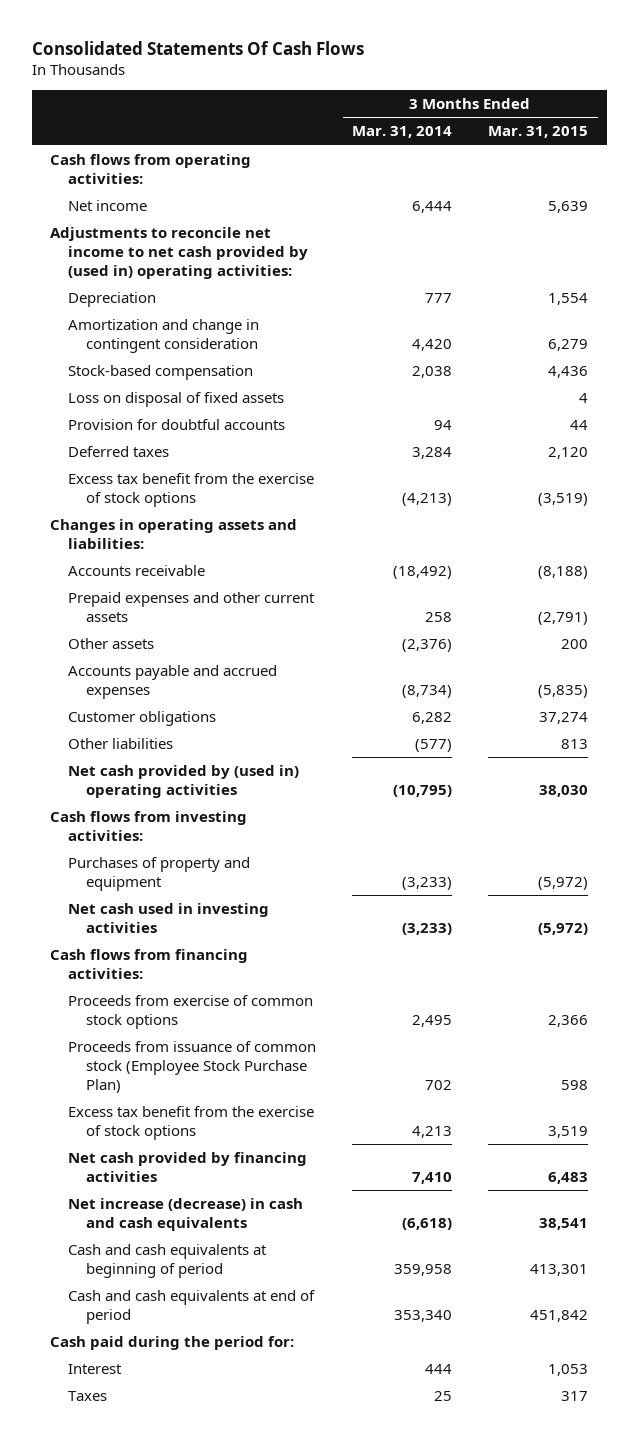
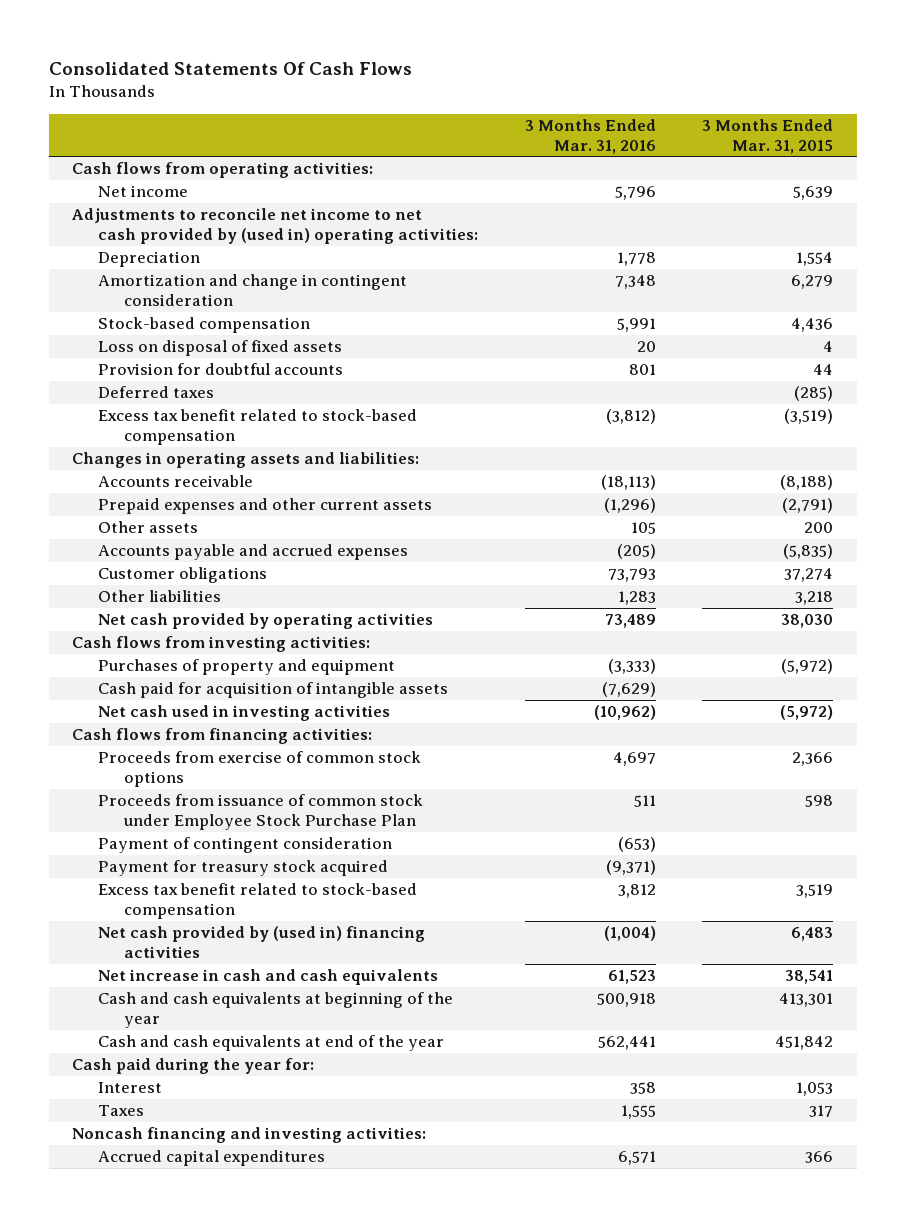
- | 3 Months Ended Mar. 31, 2014 | 3 Months Ended Mar. 31, 2015
+ | 3 Months Ended Mar. 31, 2016 | 3 Months Ended Mar. 31, 2015
- Deferred taxes | 3,284 | 2,120
- Excess tax benefit from the exercise of stock options | (4,213) | (3,519)
+ Deferred taxes | | (285)
+ Excess tax benefit related to stock-based compensation | (3,812) | (3,519)
- Other liabilities | (577) | 813
- Net cash provided by (used in) operating activities | (10,795) | 38,030
+ Other liabilities | 1,283 | 3,218
+ Net cash provided by operating activities | 73,489 | 38,030
+ Cash paid for acquisition of intangible assets | (7,629) |
- Proceeds from issuance of common stock (Employee Stock Purchase Plan) | 702 | 598
- Excess tax benefit from the exercise of stock options | 4,213 | 3,519
- Net cash provided by financing activities | 7,410 | 6,483
- Net increase (decrease) in cash and cash equivalents | (6,618) | 38,541
- Cash and cash equivalents at beginning of period | 359,958 | 413,301
- Cash and cash equivalents at end of period | 353,340 | 451,842
- Cash paid during the period for:
+ Proceeds from issuance of common stock under Employee Stock Purchase Plan | 511 | 598
+ Payment of contingent consideration | (653) |
+ Payment for treasury stock acquired | (9,371) |
+ Excess tax benefit related to stock-based compensation | 3,812 | 3,519
+ Net cash provided by (used in) financing activities | (1,004) | 6,483
+ Net increase in cash and cash equivalents | 61,523 | 38,541
+ Cash and cash equivalents at beginning of the year | 500,918 | 413,301
+ Cash and cash equivalents at end of the year | 562,441 | 451,842
+ Cash paid during the year for:
+ Noncash financing and investing activities:
+ Accrued capital expenditures | 6,571 | 366

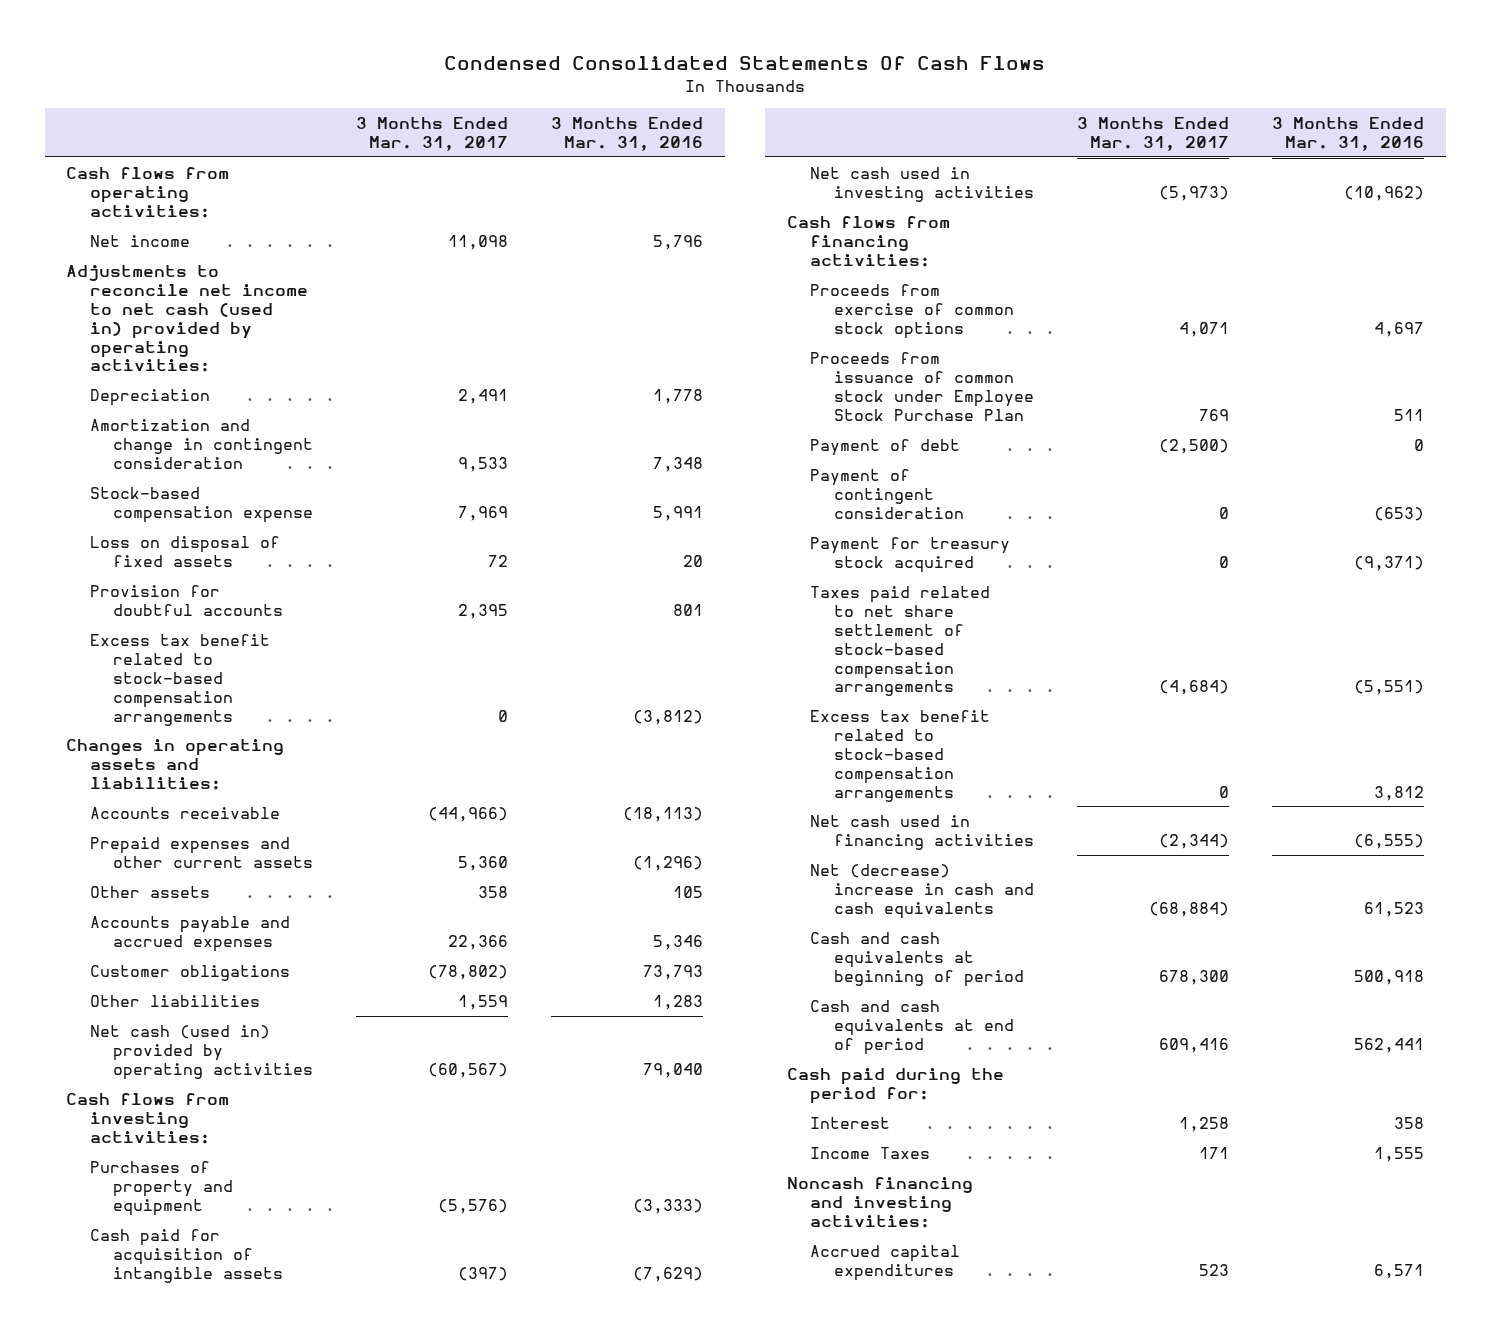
- Consolidated Statements Of Cash Flows
+ Condensed Consolidated Statements Of Cash Flows
- | 3 Months Ended Mar. 31, 2016 | 3 Months Ended Mar. 31, 2015
+ | 3 Months Ended Mar. 31, 2017 | 3 Months Ended Mar. 31, 2016
- Adjustments to reconcile net income to net cash provided by (used in) operating activities:
+ Adjustments to reconcile net income to net cash (used in) provided by operating activities:
- Stock-based compensation | 5,991 | 4,436
+ Stock-based compensation expense | 7,969 | 5,991
- Deferred taxes | | (285)
- Excess tax benefit related to stock-based compensation | (3,812) | (3,519)
+ Excess tax benefit related to stock-based compensation arrangements | 0 | (3,812)
- Accounts payable and accrued expenses | (205) | (5,835)
+ Accounts payable and accrued expenses | 22,366 | 5,346
- Net cash provided by operating activities | 73,489 | 38,030
+ Net cash (used in) provided by operating activities | (60,567) | 79,040
+ Payment of debt | (2,500) | 0
- Excess tax benefit related to stock-based compensation | 3,812 | 3,519
- Net cash provided by (used in) financing activities | (1,004) | 6,483
- Net increase in cash and cash equivalents | 61,523 | 38,541
- Cash and cash equivalents at beginning of the year | 500,918 | 413,301
- Cash and cash equivalents at end of the year | 562,441 | 451,842
- Cash paid during the year for:
+ Taxes paid related to net share settlement of stock-based compensation arrangements | (4,684) | (5,551)
+ Excess tax benefit related to stock-based compensation arrangements | 0 | 3,812
+ Net cash used in financing activities | (2,344) | (6,555)
+ Net (decrease) increase in cash and cash equivalents | (68,884) | 61,523
+ Cash and cash equivalents at beginning of period | 678,300 | 500,918
+ Cash and cash equivalents at end of period | 609,416 | 562,441
+ Cash paid during the period for:
- Taxes | 1,555 | 317
+ Income Taxes | 171 | 1,555

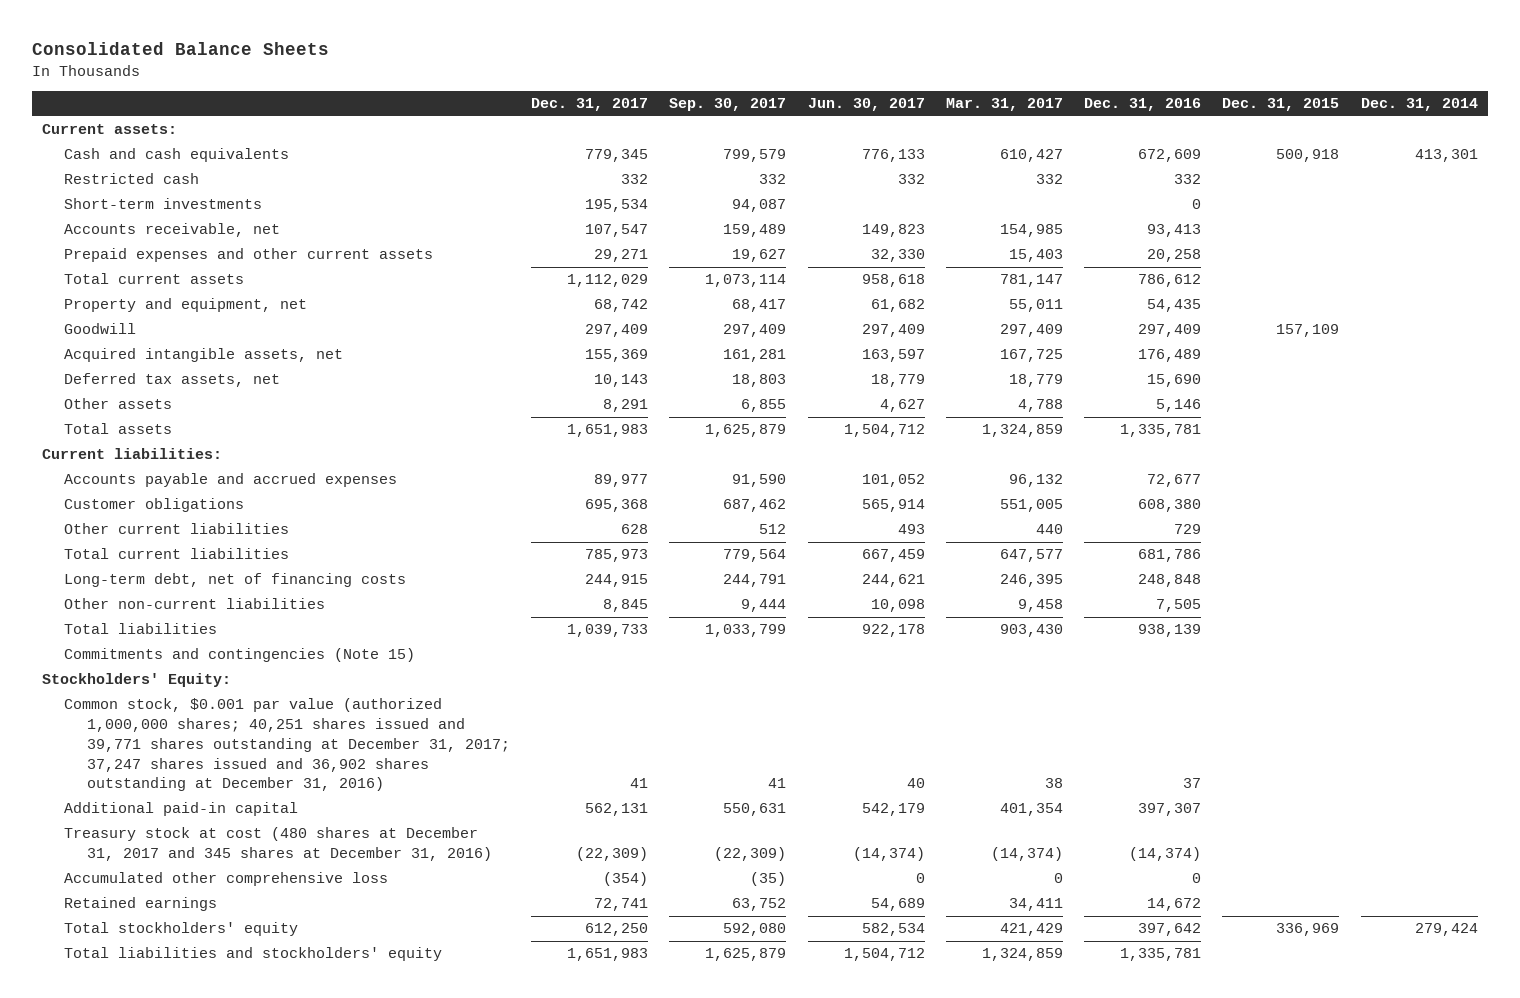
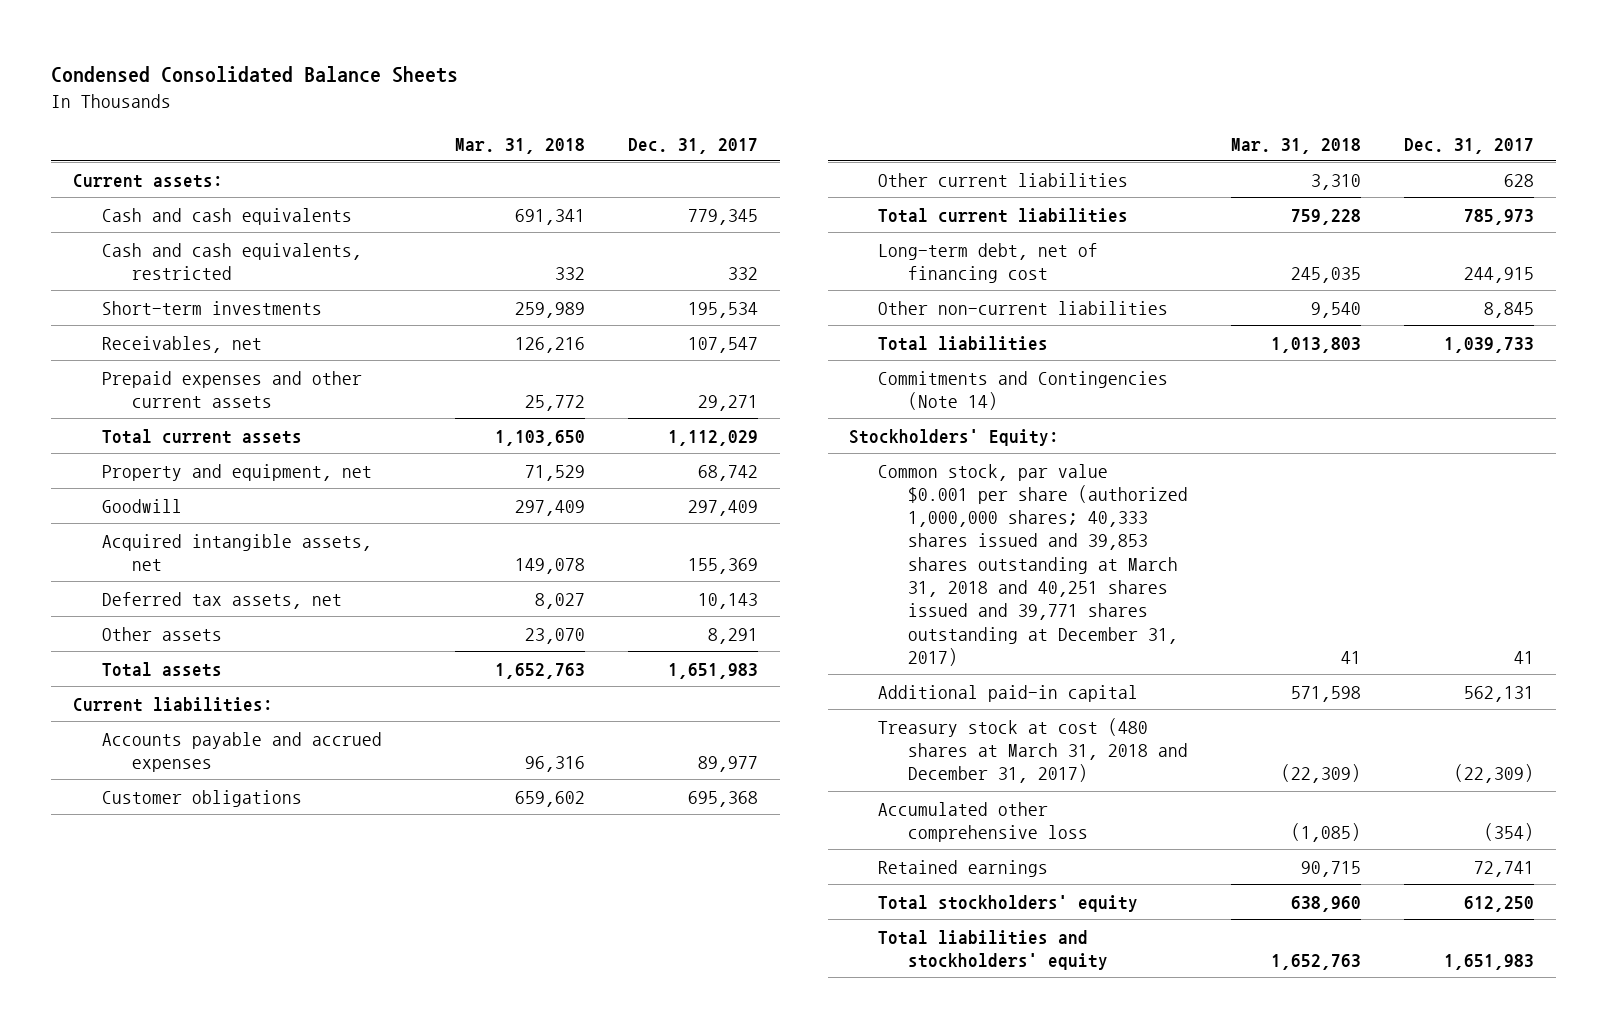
- Consolidated Balance Sheets
+ Condensed Consolidated Balance Sheets
- | Dec. 31, 2017 | Sep. 30, 2017 | Jun. 30, 2017 | Mar. 31, 2017 | Dec. 31, 2016 | Dec. 31, 2015 | Dec. 31, 2014
+ | Mar. 31, 2018 | Dec. 31, 2017
- Restricted cash | 332 | 332 | 332 | 332 | 332 | |
+ Cash and cash equivalents, restricted | 332 | 332
- Accounts receivable, net | 107,547 | 159,489 | 149,823 | 154,985 | 93,413 | |
+ Receivables, net | 126,216 | 107,547
- Long-term debt, net of financing costs | 244,915 | 244,791 | 244,621 | 246,395 | 248,848 | |
+ Long-term debt, net of financing cost | 245,035 | 244,915
- Commitments and contingencies (Note 15)
+ Commitments and Contingencies (Note 14)
- Common stock, $0.001 par value (authorized 1,000,000 shares; 40,251 shares issued and 39,771 shares outstanding at December 31, 2017; 37,247 shares issued and 36,902 shares outstanding at December 31, 2016) | 41 | 41 | 40 | 38 | 37 | |
+ Common stock, par value $0.001 per share (authorized 1,000,000 shares; 40,333 shares issued and 39,853 shares outstanding at March 31, 2018 and 40,251 shares issued and 39,771 shares outstanding at December 31, 2017) | 41 | 41
- Treasury stock at cost (480 shares at December 31, 2017 and 345 shares at December 31, 2016) | (22,309) | (22,309) | (14,374) | (14,374) | (14,374) | |
+ Treasury stock at cost (480 shares at March 31, 2018 and December 31, 2017) | (22,309) | (22,309)

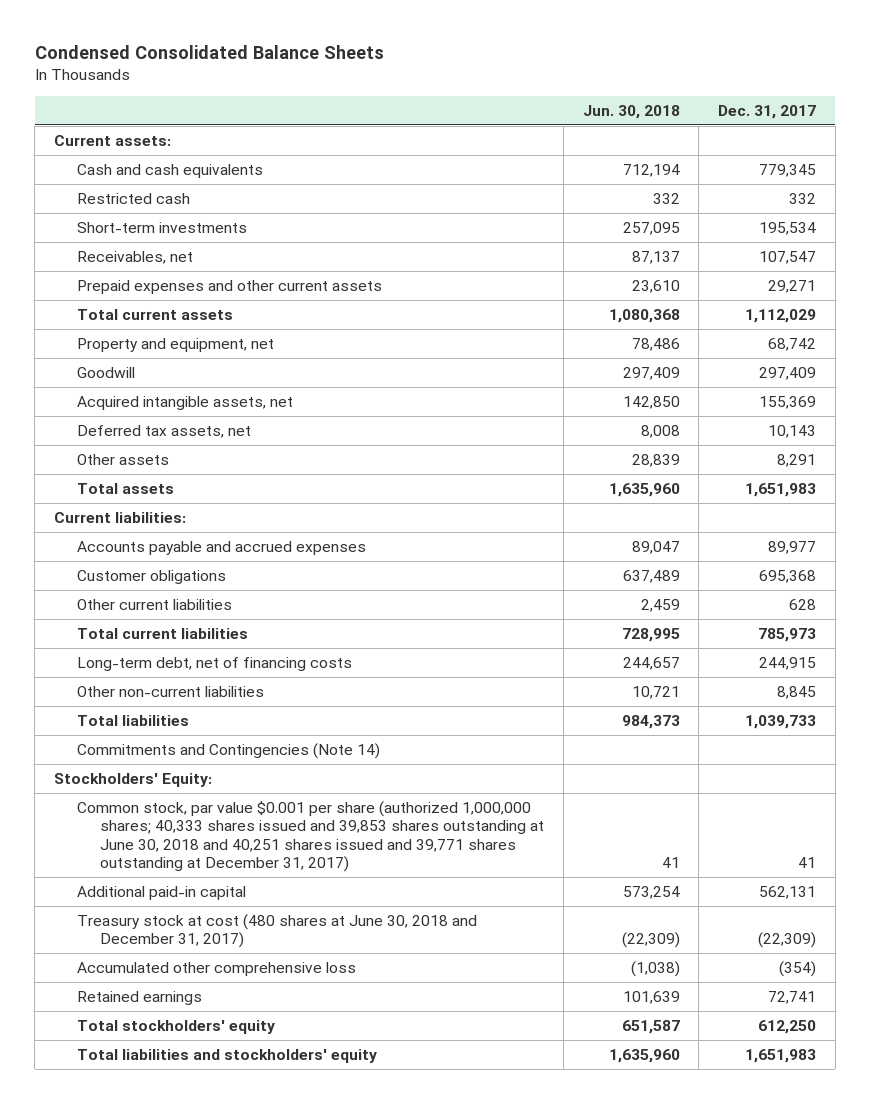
- | Mar. 31, 2018 | Dec. 31, 2017
+ | Jun. 30, 2018 | Dec. 31, 2017
- Cash and cash equivalents, restricted | 332 | 332
+ Restricted cash | 332 | 332
- Long-term debt, net of financing cost | 245,035 | 244,915
+ Long-term debt, net of financing costs | 244,657 | 244,915
- Common stock, par value $0.001 per share (authorized 1,000,000 shares; 40,333 shares issued and 39,853 shares outstanding at March 31, 2018 and 40,251 shares issued and 39,771 shares outstanding at December 31, 2017) | 41 | 41
+ Common stock, par value $0.001 per share (authorized 1,000,000 shares; 40,333 shares issued and 39,853 shares outstanding at June 30, 2018 and 40,251 shares issued and 39,771 shares outstanding at December 31, 2017) | 41 | 41
- Treasury stock at cost (480 shares at March 31, 2018 and December 31, 2017) | (22,309) | (22,309)
+ Treasury stock at cost (480 shares at June 30, 2018 and December 31, 2017) | (22,309) | (22,309)

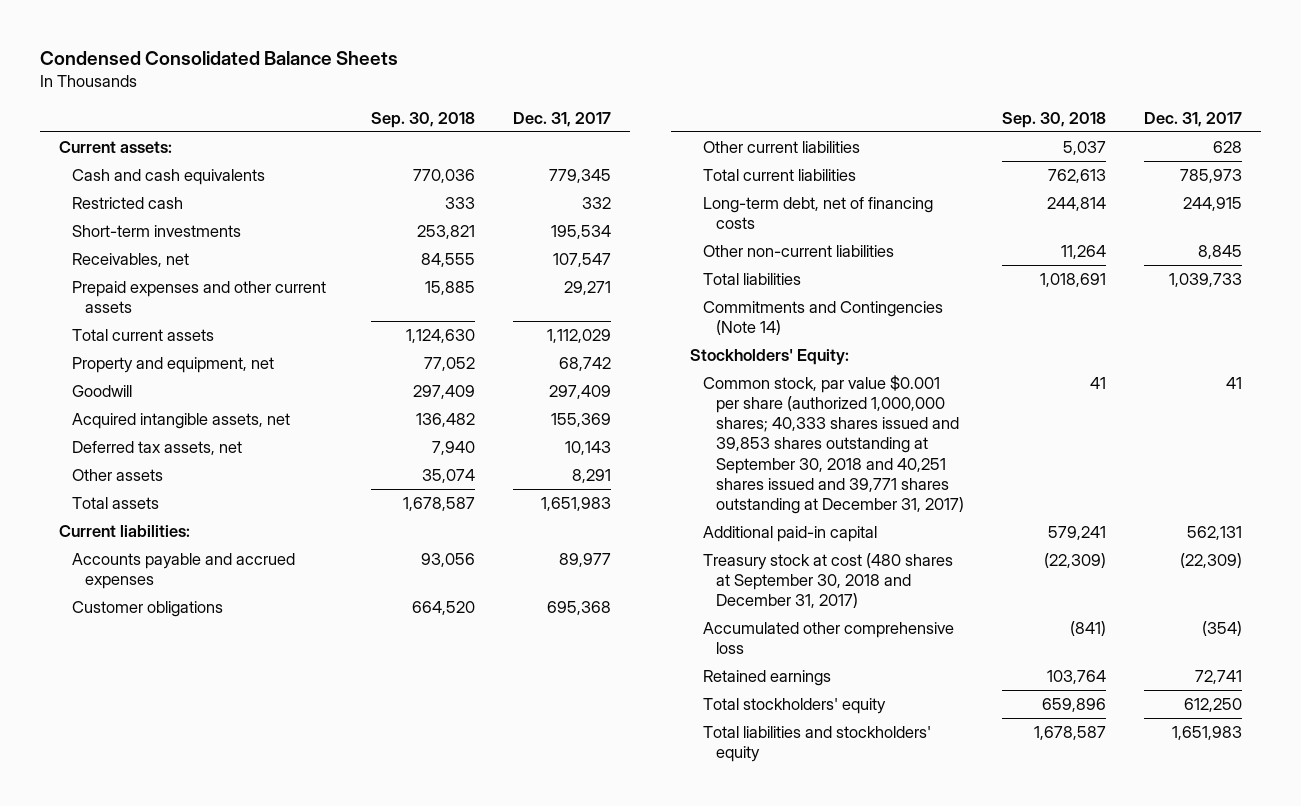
- | Jun. 30, 2018 | Dec. 31, 2017
+ | Sep. 30, 2018 | Dec. 31, 2017
- Common stock, par value $0.001 per share (authorized 1,000,000 shares; 40,333 shares issued and 39,853 shares outstanding at June 30, 2018 and 40,251 shares issued and 39,771 shares outstanding at December 31, 2017) | 41 | 41
+ Common stock, par value $0.001 per share (authorized 1,000,000 shares; 40,333 shares issued and 39,853 shares outstanding at September 30, 2018 and 40,251 shares issued and 39,771 shares outstanding at December 31, 2017) | 41 | 41
- Treasury stock at cost (480 shares at June 30, 2018 and December 31, 2017) | (22,309) | (22,309)
+ Treasury stock at cost (480 shares at September 30, 2018 and December 31, 2017) | (22,309) | (22,309)

